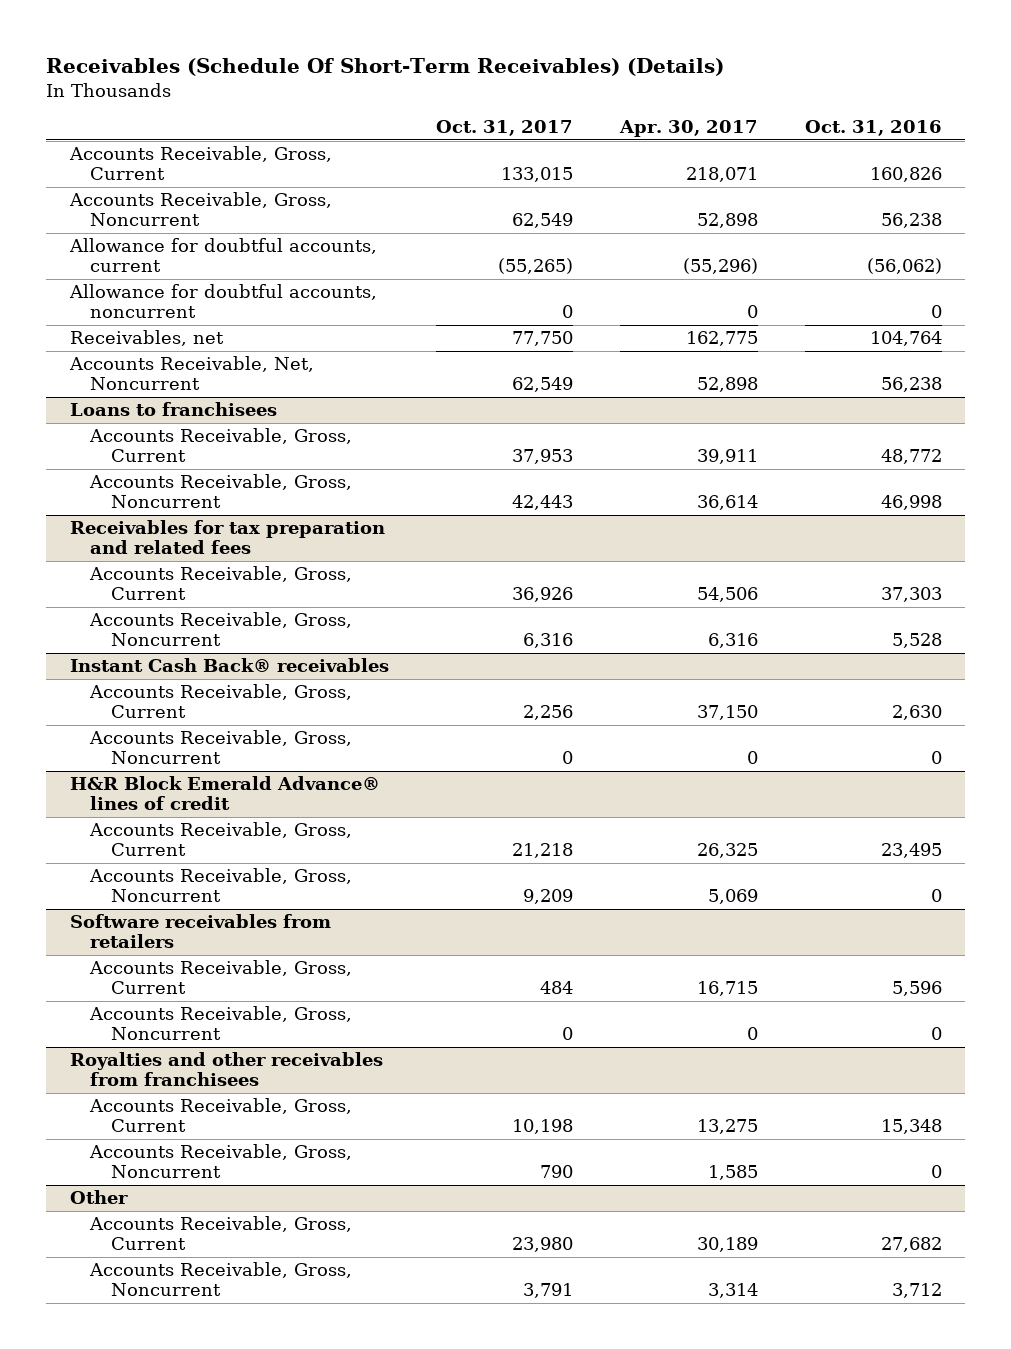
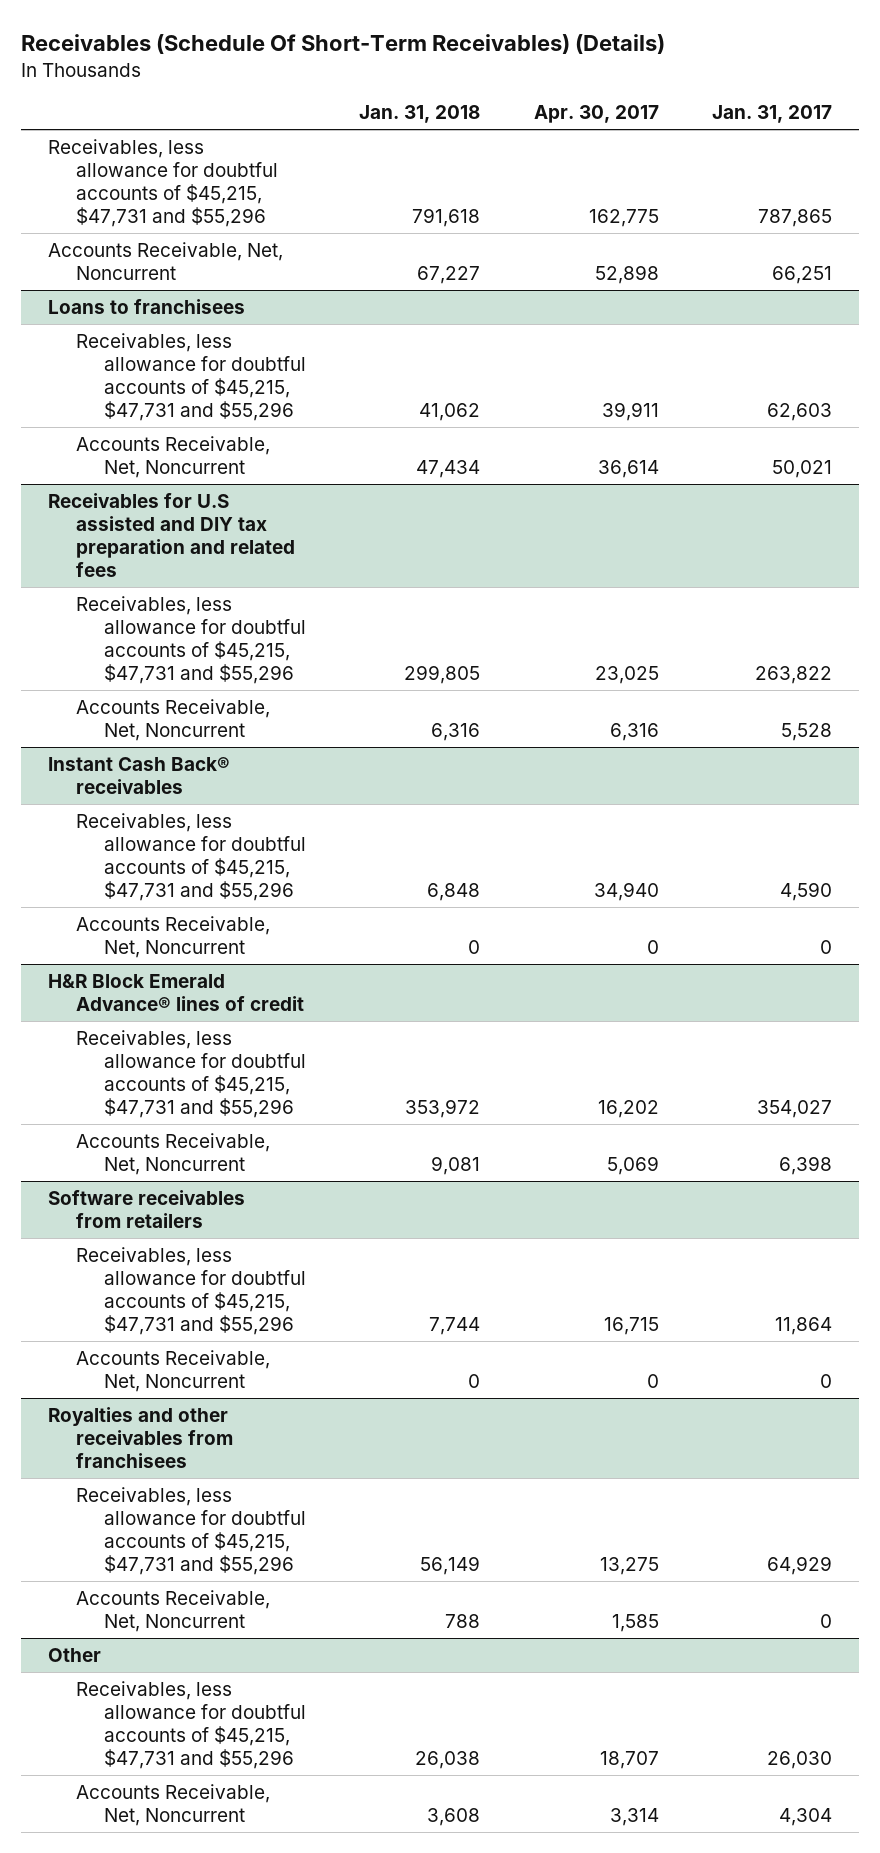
- | Oct. 31, 2017 | Apr. 30, 2017 | Oct. 31, 2016
+ | Jan. 31, 2018 | Apr. 30, 2017 | Jan. 31, 2017
- Accounts Receivable, Gross, Current | 133,015 | 218,071 | 160,826
- Accounts Receivable, Gross, Noncurrent | 62,549 | 52,898 | 56,238
- Allowance for doubtful accounts, current | (55,265) | (55,296) | (56,062)
- Allowance for doubtful accounts, noncurrent | 0 | 0 | 0
- Receivables, net | 77,750 | 162,775 | 104,764
+ Receivables, less allowance for doubtful accounts of $45,215, $47,731 and $55,296 | 791,618 | 162,775 | 787,865
@ Loans to franchisees
- Accounts Receivable, Gross, Current | 37,953 | 39,911 | 48,772
- Accounts Receivable, Gross, Noncurrent | 42,443 | 36,614 | 46,998
- Receivables for tax preparation and related fees
- Accounts Receivable, Gross, Current | 36,926 | 54,506 | 37,303
- Accounts Receivable, Gross, Noncurrent | 6,316 | 6,316 | 5,528
@ Loans to franchisees
+ Receivables, less allowance for doubtful accounts of $45,215, $47,731 and $55,296 | 41,062 | 39,911 | 62,603
+ Accounts Receivable, Net, Noncurrent | 47,434 | 36,614 | 50,021
+ Receivables for U.S assisted and DIY tax preparation and related fees
+ Receivables, less allowance for doubtful accounts of $45,215, $47,731 and $55,296 | 299,805 | 23,025 | 263,822
+ Accounts Receivable, Net, Noncurrent | 6,316 | 6,316 | 5,528
@ Instant Cash Back® receivables
- Accounts Receivable, Gross, Current | 2,256 | 37,150 | 2,630
- Accounts Receivable, Gross, Noncurrent | 0 | 0 | 0
+ Receivables, less allowance for doubtful accounts of $45,215, $47,731 and $55,296 | 6,848 | 34,940 | 4,590
+ Accounts Receivable, Net, Noncurrent | 0 | 0 | 0
@ H&R Block Emerald Advance® lines of credit
- Accounts Receivable, Gross, Current | 21,218 | 26,325 | 23,495
- Accounts Receivable, Gross, Noncurrent | 9,209 | 5,069 | 0
+ Receivables, less allowance for doubtful accounts of $45,215, $47,731 and $55,296 | 353,972 | 16,202 | 354,027
+ Accounts Receivable, Net, Noncurrent | 9,081 | 5,069 | 6,398
@ Software receivables from retailers
- Accounts Receivable, Gross, Current | 484 | 16,715 | 5,596
- Accounts Receivable, Gross, Noncurrent | 0 | 0 | 0
+ Receivables, less allowance for doubtful accounts of $45,215, $47,731 and $55,296 | 7,744 | 16,715 | 11,864
+ Accounts Receivable, Net, Noncurrent | 0 | 0 | 0
@ Royalties and other receivables from franchisees
- Accounts Receivable, Gross, Current | 10,198 | 13,275 | 15,348
- Accounts Receivable, Gross, Noncurrent | 790 | 1,585 | 0
+ Receivables, less allowance for doubtful accounts of $45,215, $47,731 and $55,296 | 56,149 | 13,275 | 64,929
+ Accounts Receivable, Net, Noncurrent | 788 | 1,585 | 0
@ Other
- Accounts Receivable, Gross, Current | 23,980 | 30,189 | 27,682
- Accounts Receivable, Gross, Noncurrent | 3,791 | 3,314 | 3,712
+ Receivables, less allowance for doubtful accounts of $45,215, $47,731 and $55,296 | 26,038 | 18,707 | 26,030
+ Accounts Receivable, Net, Noncurrent | 3,608 | 3,314 | 4,304

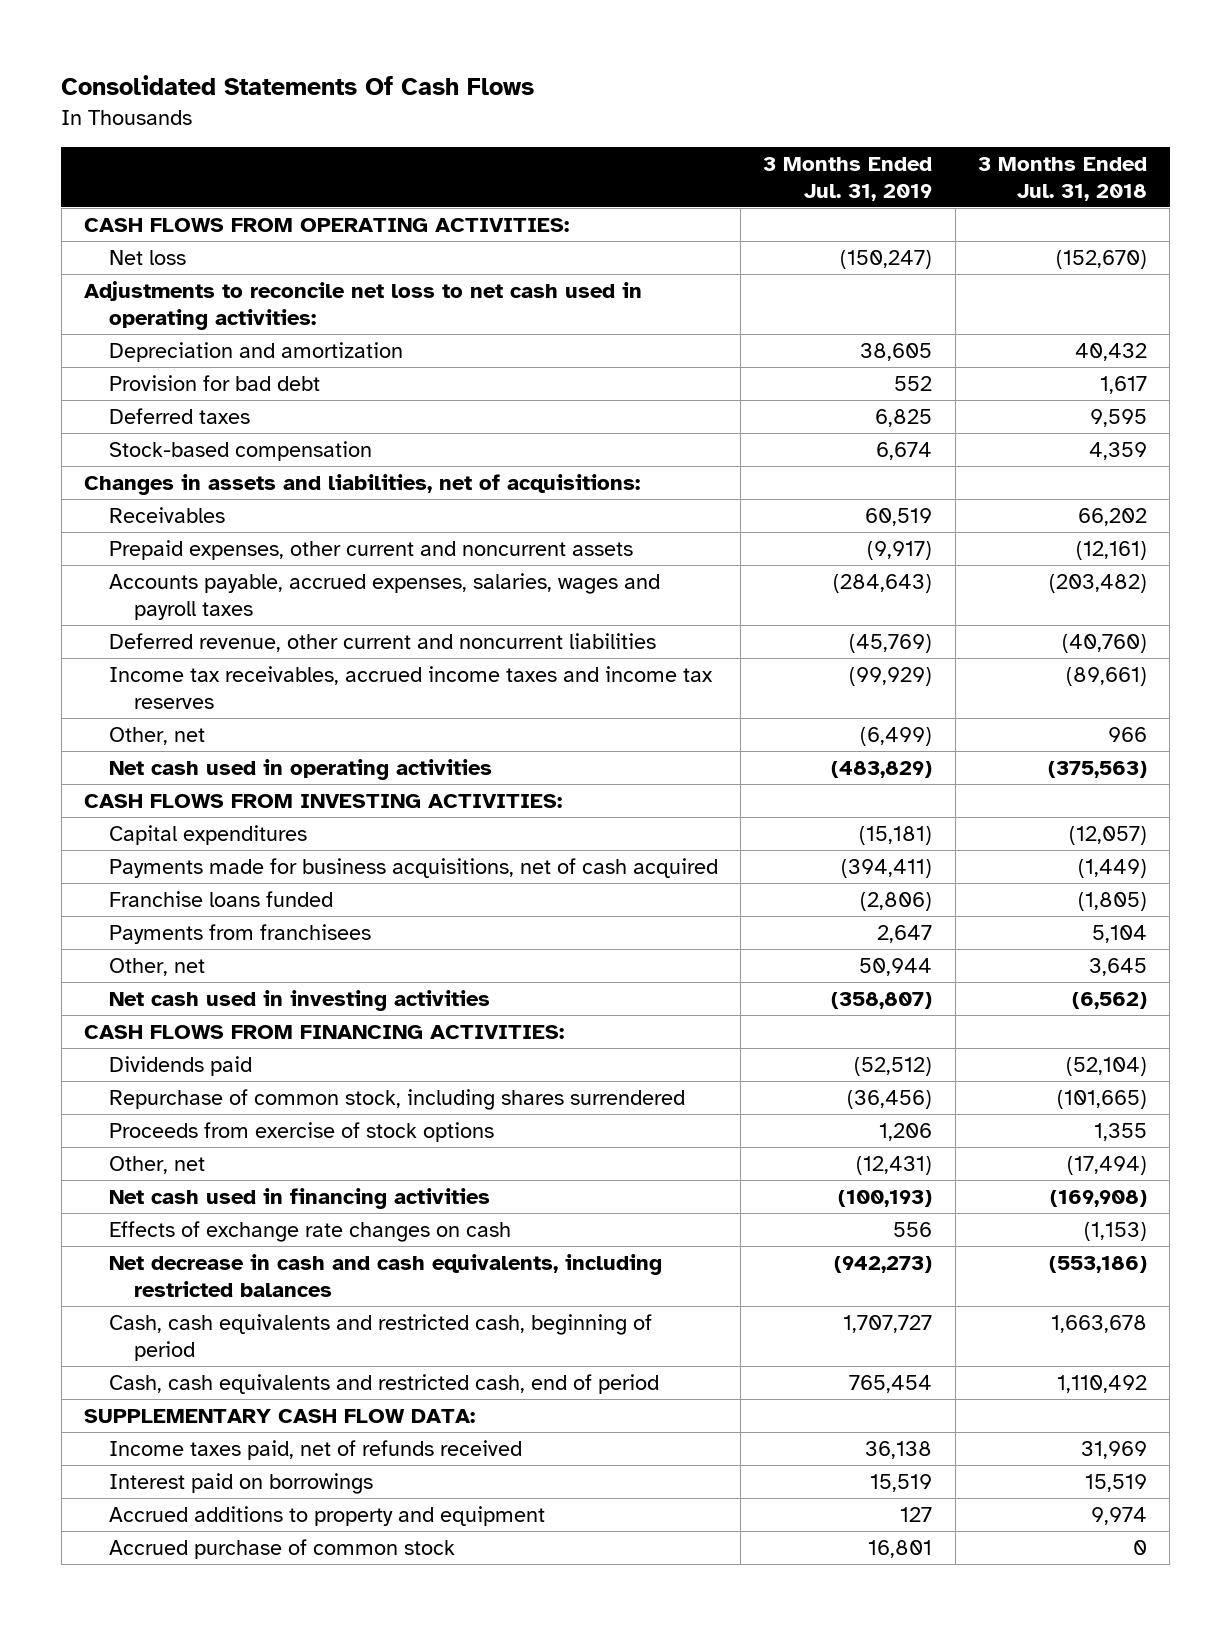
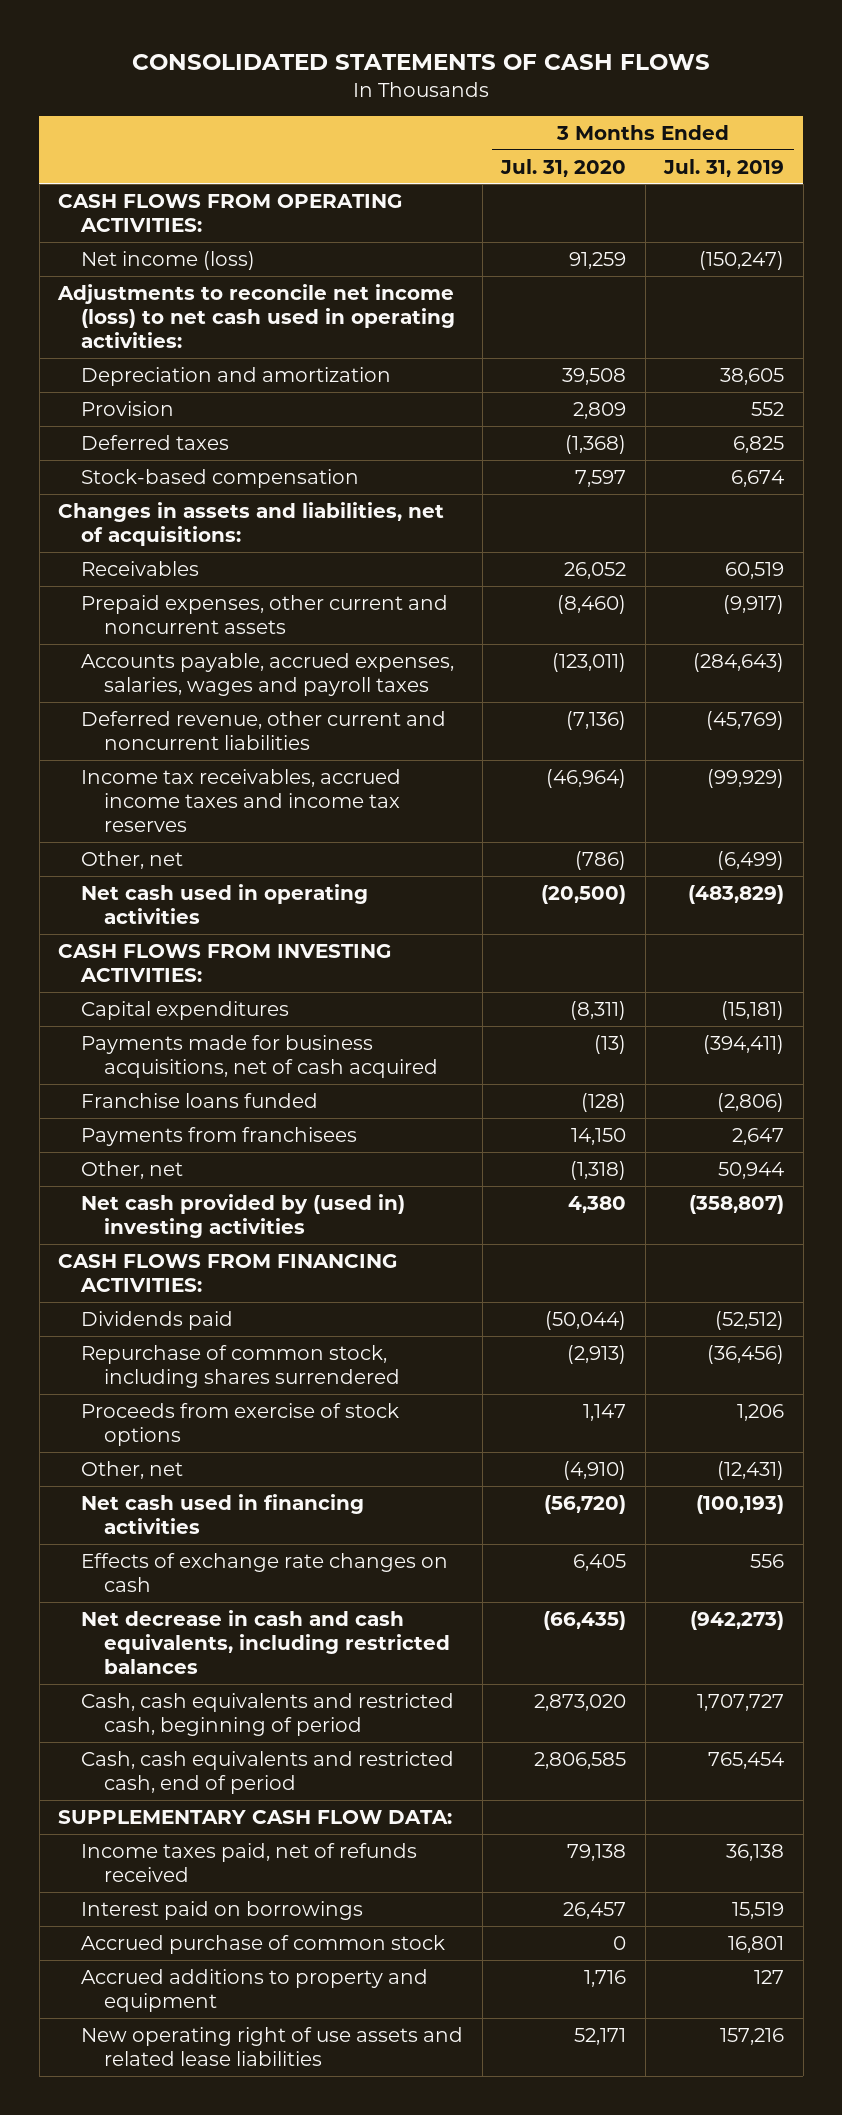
- Consolidated Statements Of Cash Flows
+ CONSOLIDATED STATEMENTS OF CASH FLOWS
- | 3 Months Ended Jul. 31, 2019 | 3 Months Ended Jul. 31, 2018
+ | 3 Months Ended Jul. 31, 2020 | 3 Months Ended Jul. 31, 2019
- Net loss | (150,247) | (152,670)
- Adjustments to reconcile net loss to net cash used in operating activities:
+ Net income (loss) | 91,259 | (150,247)
+ Adjustments to reconcile net income (loss) to net cash used in operating activities:
- Provision for bad debt | 552 | 1,617
+ Provision | 2,809 | 552
- Net cash used in investing activities | (358,807) | (6,562)
+ Net cash provided by (used in) investing activities | 4,380 | (358,807)
moved down: Accrued additions to property and equipment | 1,716 | 127
+ New operating right of use assets and related lease liabilities | 52,171 | 157,216

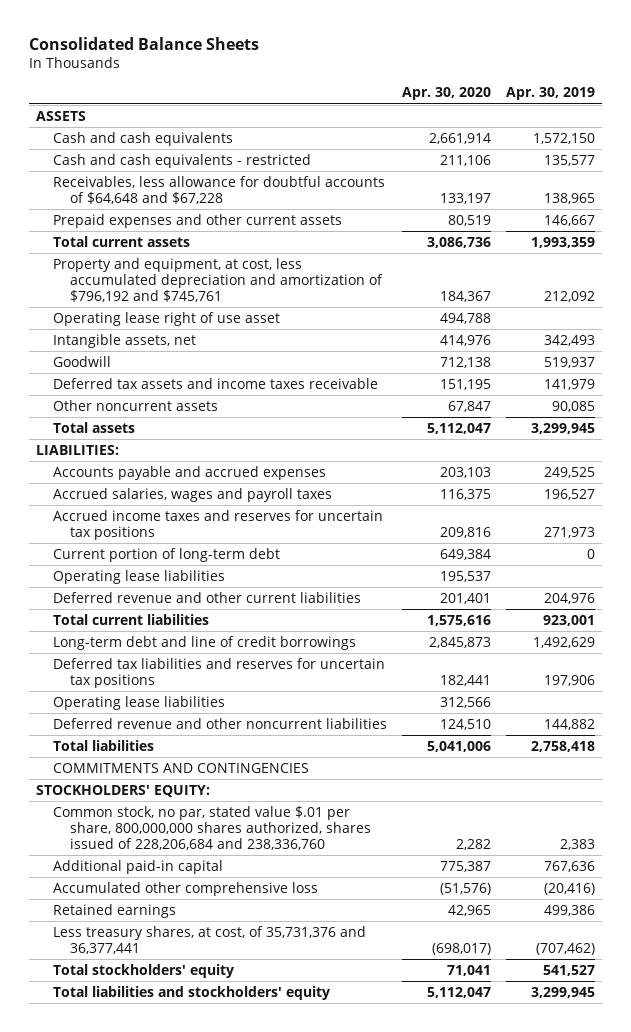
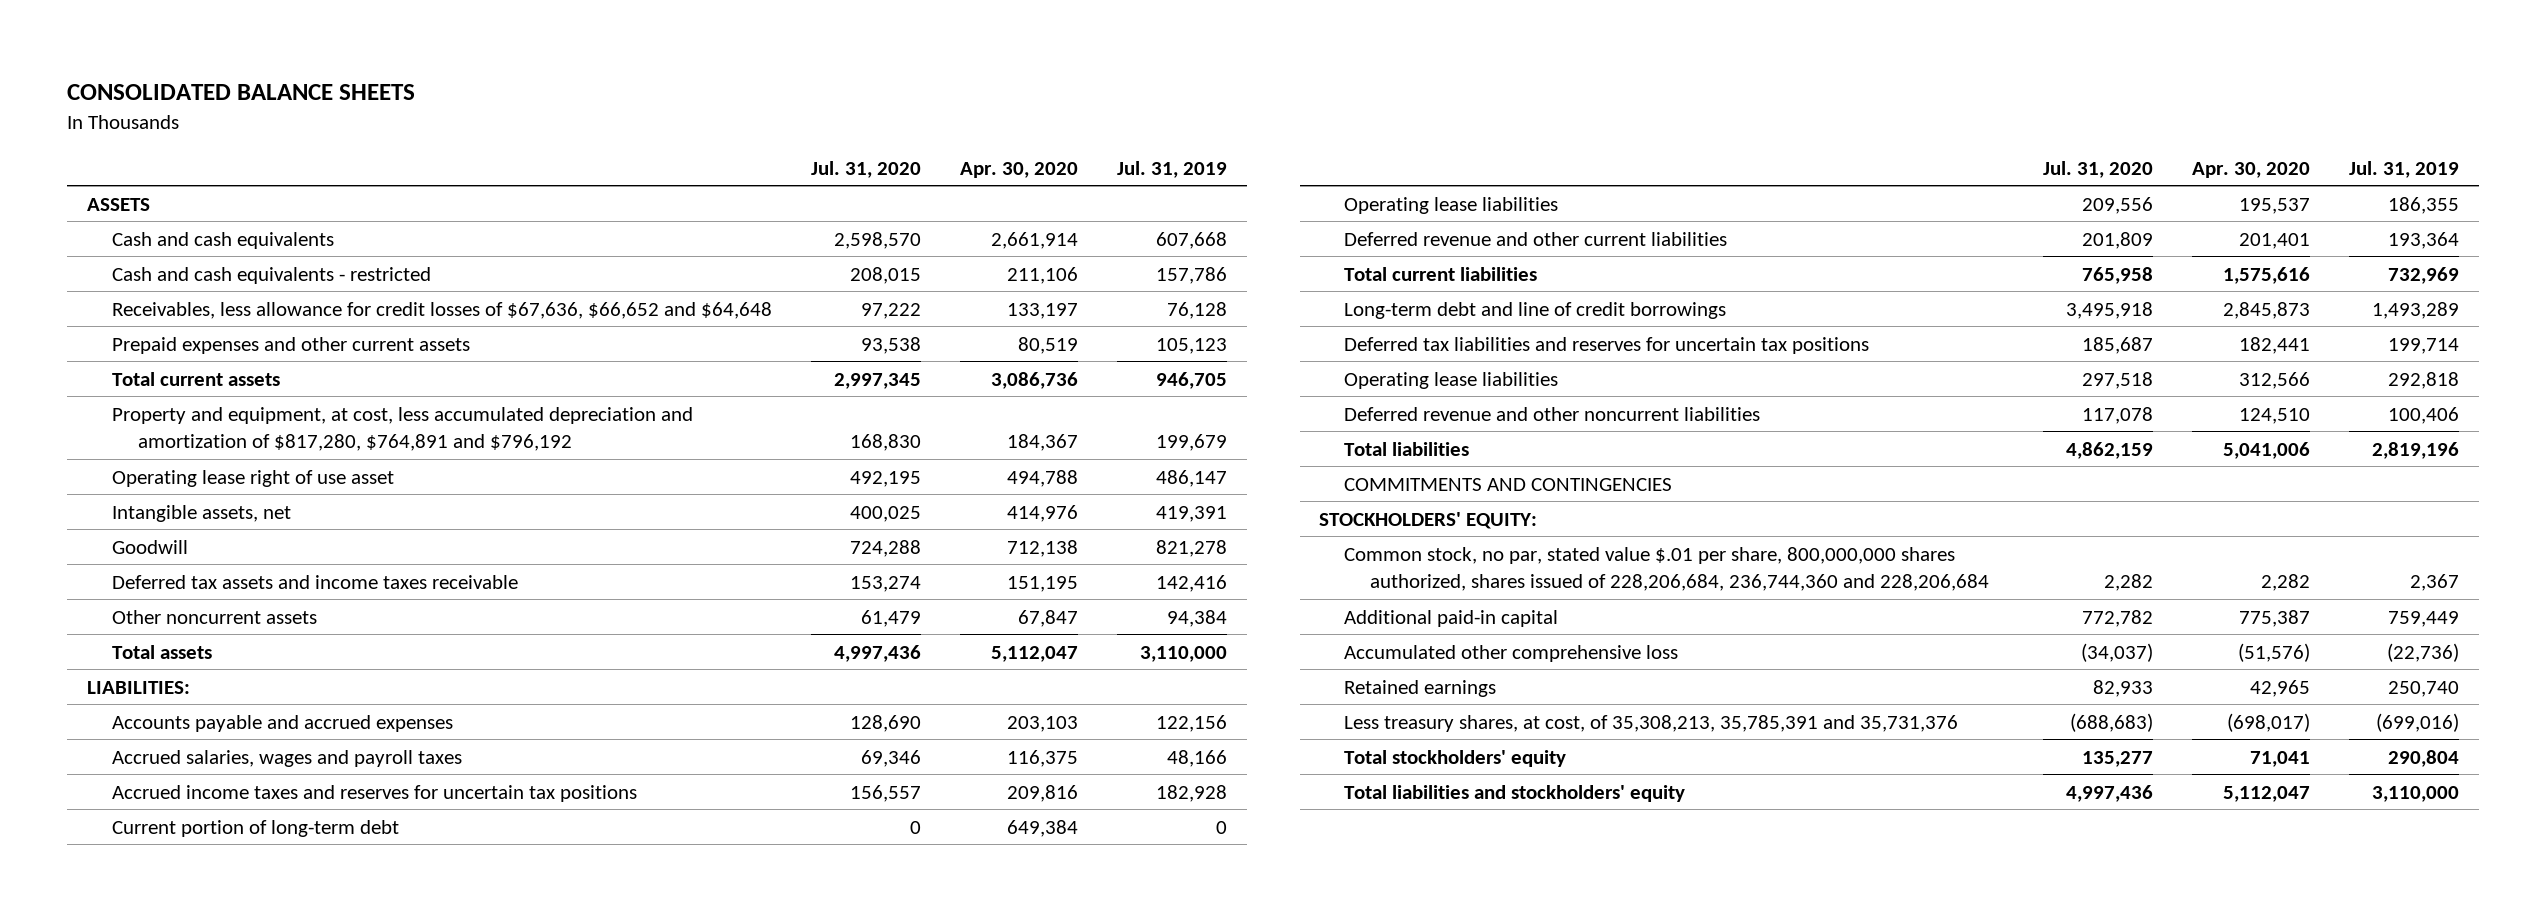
- Consolidated Balance Sheets
+ CONSOLIDATED BALANCE SHEETS
- | Apr. 30, 2020 | Apr. 30, 2019
+ | Jul. 31, 2020 | Apr. 30, 2020 | Jul. 31, 2019
- Receivables, less allowance for doubtful accounts of $64,648 and $67,228 | 133,197 | 138,965
+ Receivables, less allowance for credit losses of $67,636, $66,652 and $64,648 | 97,222 | 133,197 | 76,128
- Property and equipment, at cost, less accumulated depreciation and amortization of $796,192 and $745,761 | 184,367 | 212,092
+ Property and equipment, at cost, less accumulated depreciation and amortization of $817,280, $764,891 and $796,192 | 168,830 | 184,367 | 199,679
- Common stock, no par, stated value $.01 per share, 800,000,000 shares authorized, shares issued of 228,206,684 and 238,336,760 | 2,282 | 2,383
+ Common stock, no par, stated value $.01 per share, 800,000,000 shares authorized, shares issued of 228,206,684, 236,744,360 and 228,206,684 | 2,282 | 2,282 | 2,367
- Less treasury shares, at cost, of 35,731,376 and 36,377,441 | (698,017) | (707,462)
+ Less treasury shares, at cost, of 35,308,213, 35,785,391 and 35,731,376 | (688,683) | (698,017) | (699,016)

